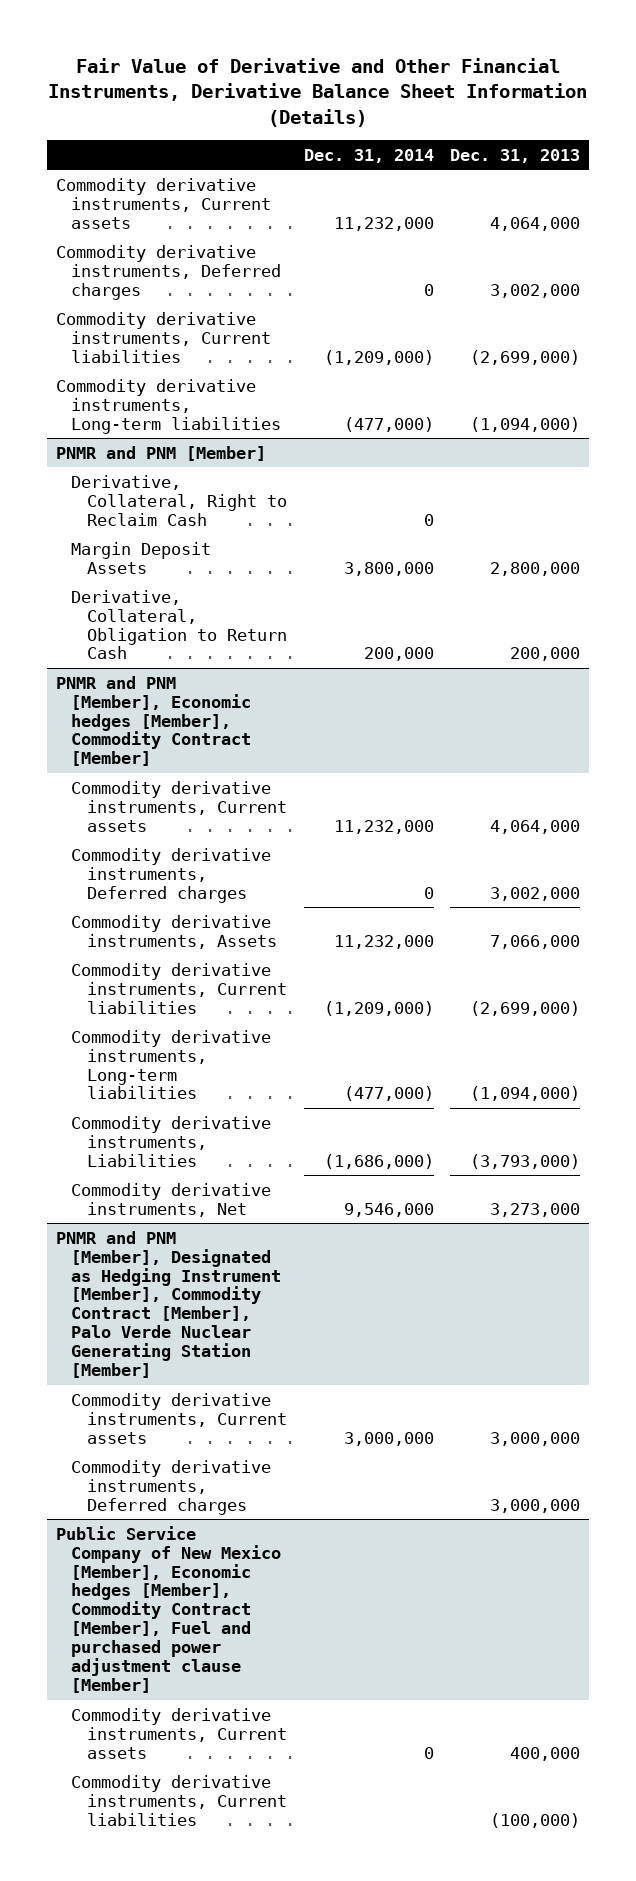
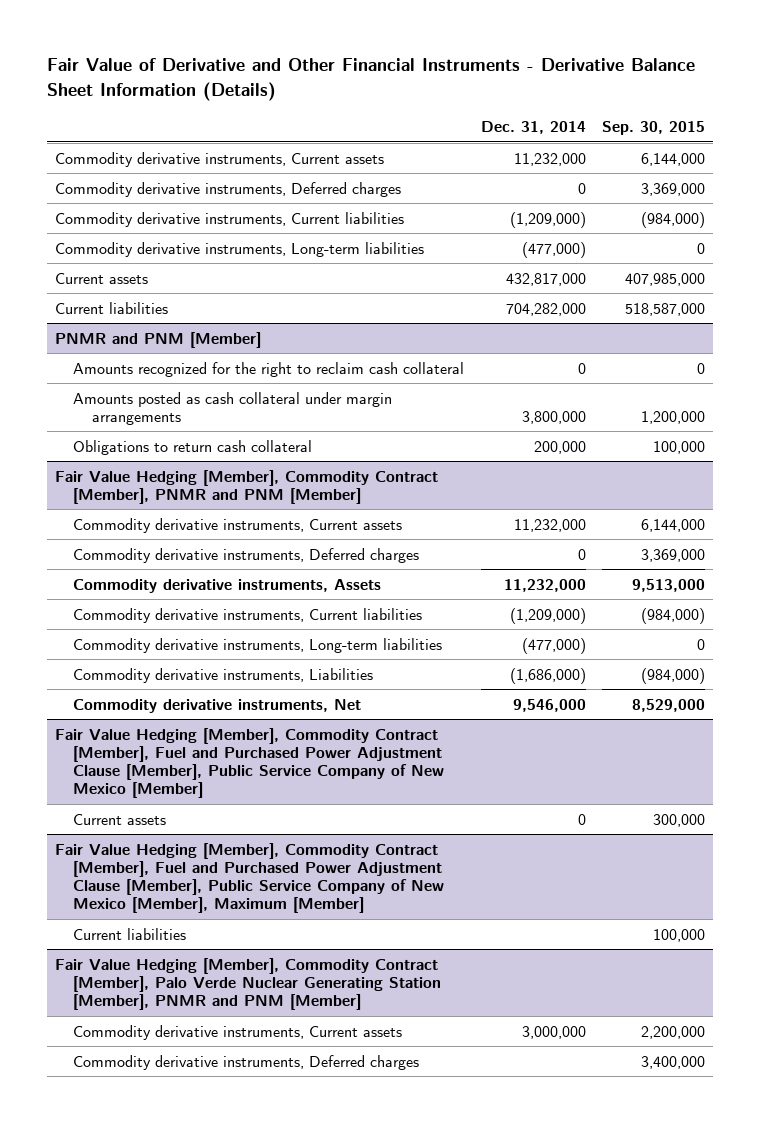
- Fair Value of Derivative and Other Financial Instruments, Derivative Balance Sheet Information (Details)
+ Fair Value of Derivative and Other Financial Instruments - Derivative Balance Sheet Information (Details)
- | Dec. 31, 2014 | Dec. 31, 2013
+ | Dec. 31, 2014 | Sep. 30, 2015
+ Current assets | 432,817,000 | 407,985,000
+ Current liabilities | 704,282,000 | 518,587,000
@ PNMR and PNM [Member]
- Derivative, Collateral, Right to Reclaim Cash | 0 |
- Margin Deposit Assets | 3,800,000 | 2,800,000
- Derivative, Collateral, Obligation to Return Cash | 200,000 | 200,000
- PNMR and PNM [Member], Economic hedges [Member], Commodity Contract [Member]
@ PNMR and PNM [Member]
+ Amounts recognized for the right to reclaim cash collateral | 0 | 0
+ Amounts posted as cash collateral under margin arrangements | 3,800,000 | 1,200,000
+ Obligations to return cash collateral | 200,000 | 100,000
+ Fair Value Hedging [Member], Commodity Contract [Member], PNMR and PNM [Member]
- PNMR and PNM [Member], Designated as Hedging Instrument [Member], Commodity Contract [Member], Palo Verde Nuclear Generating Station [Member]
+ Fair Value Hedging [Member], Commodity Contract [Member], Fuel and Purchased Power Adjustment Clause [Member], Public Service Company of New Mexico [Member]
+ Current assets | 0 | 300,000
+ Fair Value Hedging [Member], Commodity Contract [Member], Fuel and Purchased Power Adjustment Clause [Member], Public Service Company of New Mexico [Member], Maximum [Member]
+ Current liabilities | | 100,000
+ Fair Value Hedging [Member], Commodity Contract [Member], Palo Verde Nuclear Generating Station [Member], PNMR and PNM [Member]
- Public Service Company of New Mexico [Member], Economic hedges [Member], Commodity Contract [Member], Fuel and purchased power adjustment clause [Member]
- Commodity derivative instruments, Current assets | 0 | 400,000
- Commodity derivative instruments, Current liabilities | | (100,000)

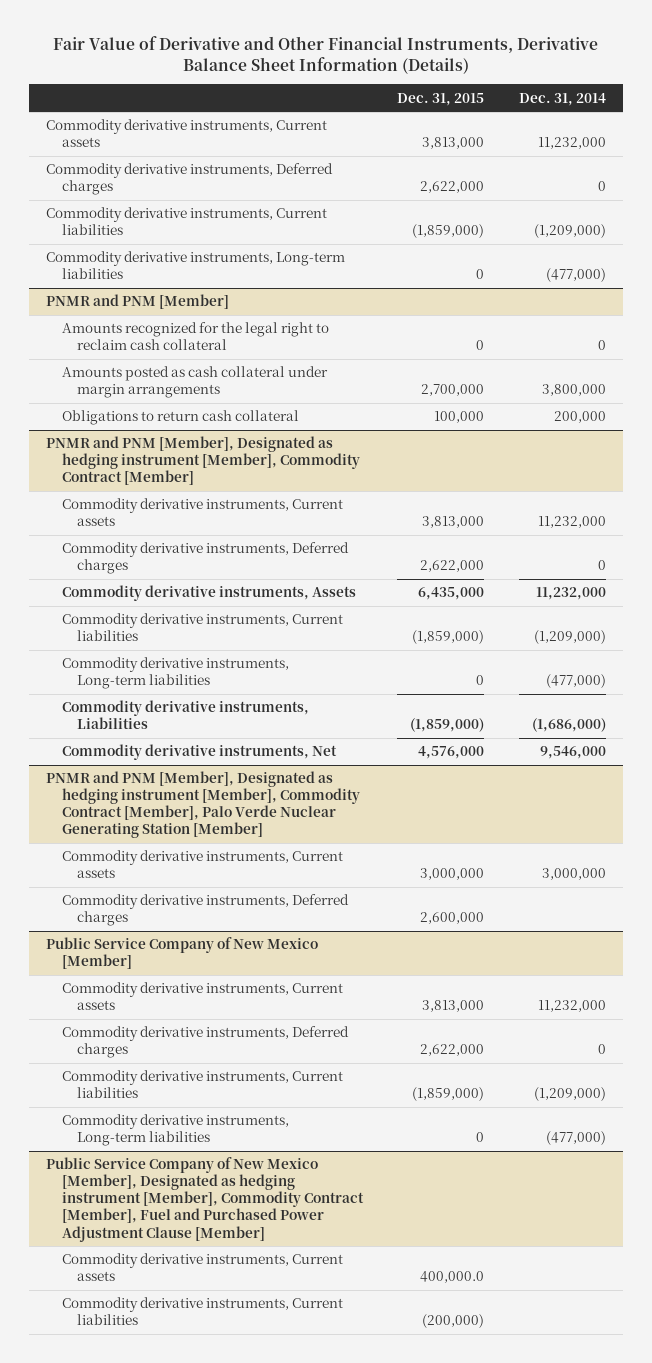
- Fair Value of Derivative and Other Financial Instruments - Derivative Balance Sheet Information (Details)
+ Fair Value of Derivative and Other Financial Instruments, Derivative Balance Sheet Information (Details)
- | Dec. 31, 2014 | Sep. 30, 2015
+ | Dec. 31, 2015 | Dec. 31, 2014
- Current assets | 432,817,000 | 407,985,000
- Current liabilities | 704,282,000 | 518,587,000
@ PNMR and PNM [Member]
- Amounts recognized for the right to reclaim cash collateral | 0 | 0
+ Amounts recognized for the legal right to reclaim cash collateral | 0 | 0
- Fair Value Hedging [Member], Commodity Contract [Member], PNMR and PNM [Member]
+ PNMR and PNM [Member], Designated as hedging instrument [Member], Commodity Contract [Member]
- Fair Value Hedging [Member], Commodity Contract [Member], Fuel and Purchased Power Adjustment Clause [Member], Public Service Company of New Mexico [Member]
- Current assets | 0 | 300,000
- Fair Value Hedging [Member], Commodity Contract [Member], Fuel and Purchased Power Adjustment Clause [Member], Public Service Company of New Mexico [Member], Maximum [Member]
- Current liabilities | | 100,000
- Fair Value Hedging [Member], Commodity Contract [Member], Palo Verde Nuclear Generating Station [Member], PNMR and PNM [Member]
+ PNMR and PNM [Member], Designated as hedging instrument [Member], Commodity Contract [Member], Palo Verde Nuclear Generating Station [Member]
+ Public Service Company of New Mexico [Member]
+ Commodity derivative instruments, Current assets | 3,813,000 | 11,232,000
+ Commodity derivative instruments, Deferred charges | 2,622,000 | 0
+ Commodity derivative instruments, Current liabilities | (1,859,000) | (1,209,000)
+ Commodity derivative instruments, Long-term liabilities | 0 | (477,000)
+ Public Service Company of New Mexico [Member], Designated as hedging instrument [Member], Commodity Contract [Member], Fuel and Purchased Power Adjustment Clause [Member]
+ Commodity derivative instruments, Current assets | 400,000.0 |
+ Commodity derivative instruments, Current liabilities | (200,000) |

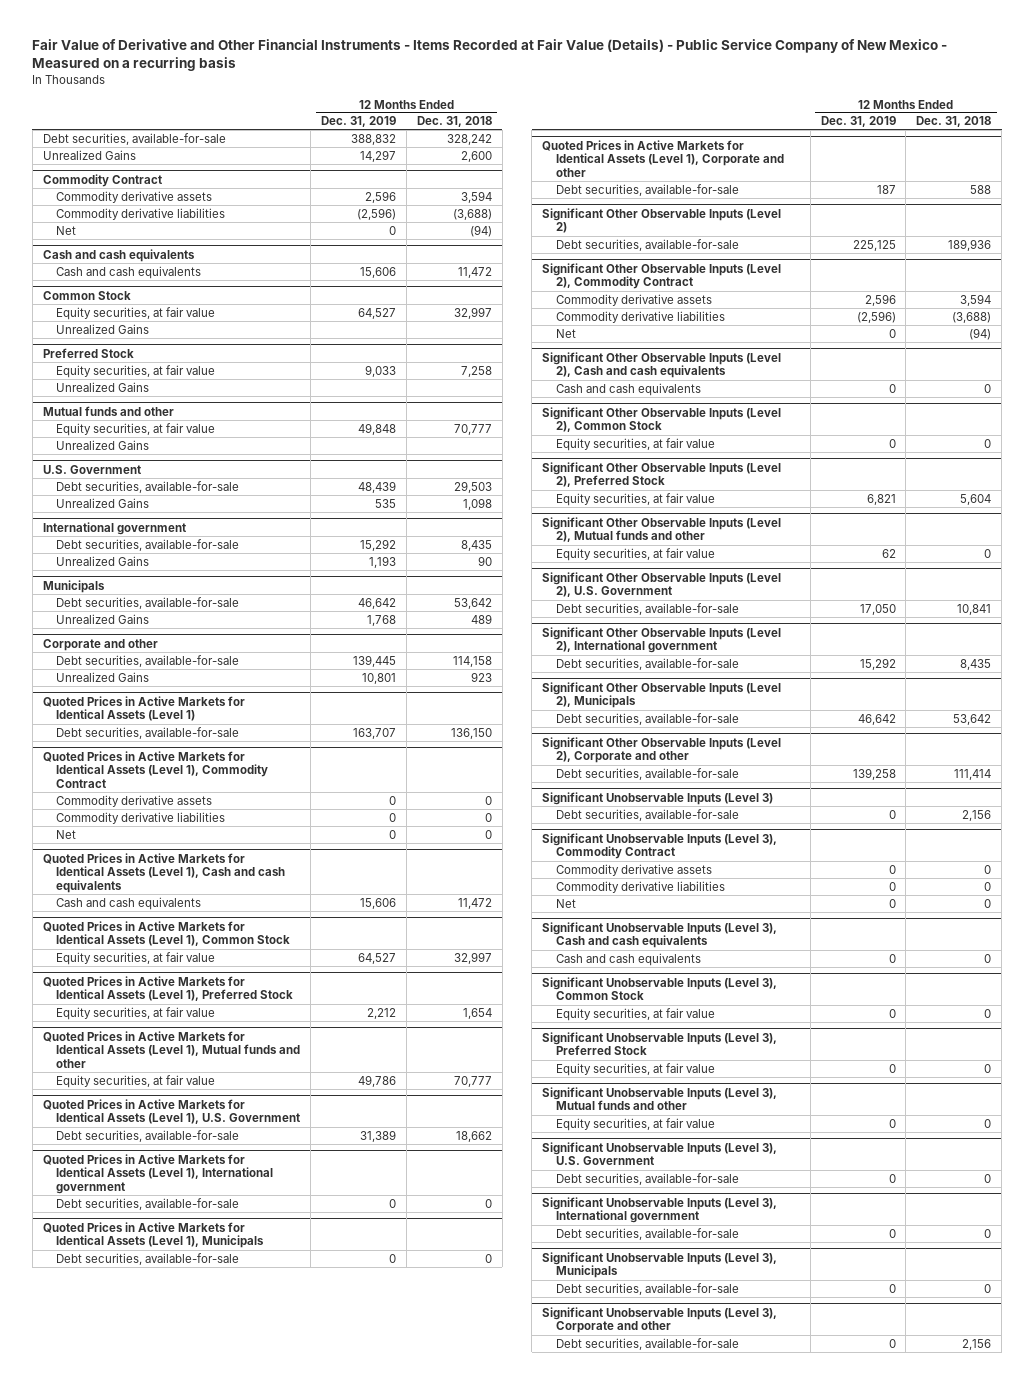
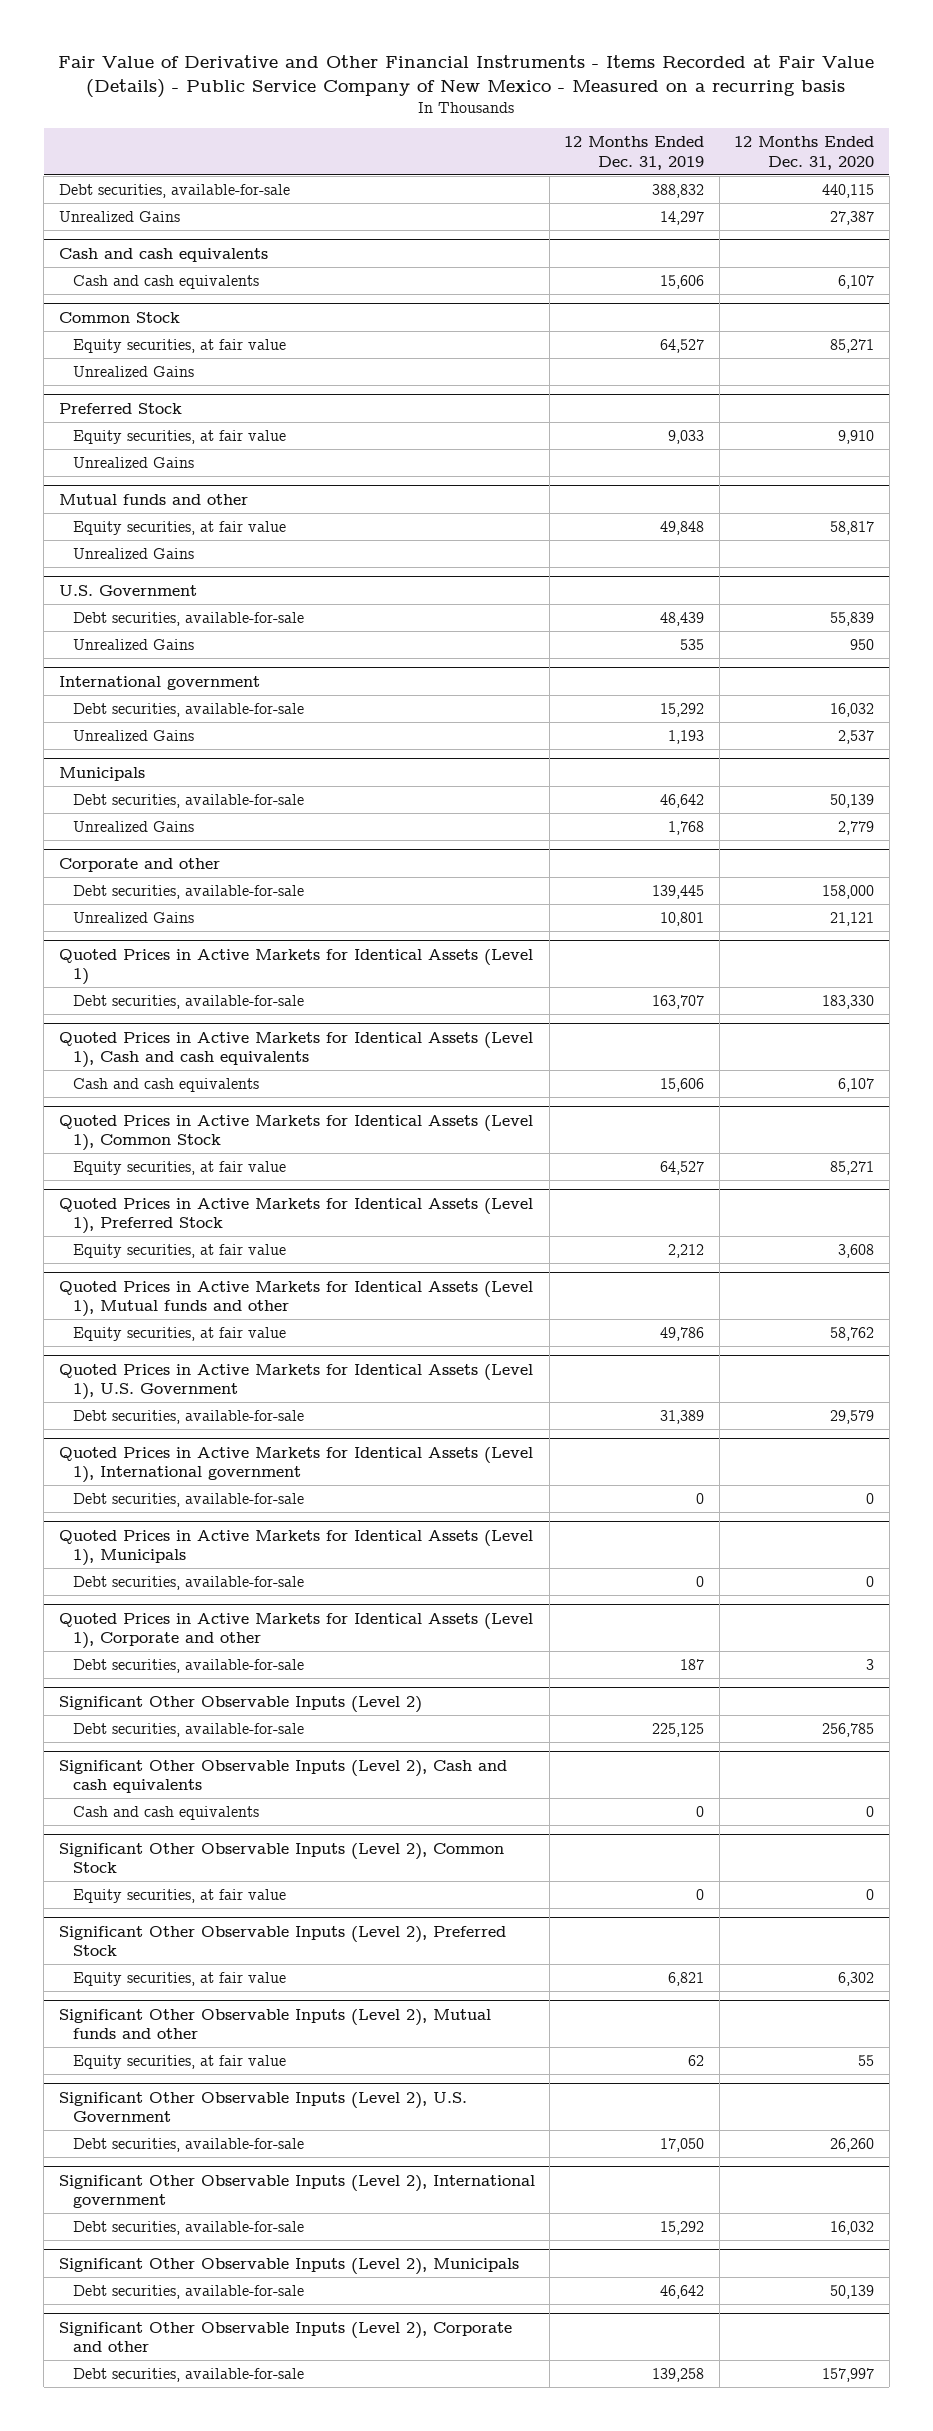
- | 12 Months Ended Dec. 31, 2019 | 12 Months Ended Dec. 31, 2018
+ | 12 Months Ended Dec. 31, 2019 | 12 Months Ended Dec. 31, 2020
- Commodity Contract
- Commodity derivative assets | 2,596 | 3,594
- Commodity derivative liabilities | (2,596) | (3,688)
- Net | 0 | (94)
- Quoted Prices in Active Markets for Identical Assets (Level 1), Commodity Contract
- Commodity derivative assets | 0 | 0
- Commodity derivative liabilities | 0 | 0
- Net | 0 | 0
- Significant Other Observable Inputs (Level 2), Commodity Contract
- Commodity derivative assets | 2,596 | 3,594
- Commodity derivative liabilities | (2,596) | (3,688)
- Net | 0 | (94)
- Significant Unobservable Inputs (Level 3)
- Debt securities, available-for-sale | 0 | 2,156
- Significant Unobservable Inputs (Level 3), Commodity Contract
- Commodity derivative assets | 0 | 0
- Commodity derivative liabilities | 0 | 0
- Net | 0 | 0
- Significant Unobservable Inputs (Level 3), Cash and cash equivalents
- Cash and cash equivalents | 0 | 0
- Significant Unobservable Inputs (Level 3), Common Stock
- Equity securities, at fair value | 0 | 0
- Significant Unobservable Inputs (Level 3), Preferred Stock
- Equity securities, at fair value | 0 | 0
- Significant Unobservable Inputs (Level 3), Mutual funds and other
- Equity securities, at fair value | 0 | 0
- Significant Unobservable Inputs (Level 3), U.S. Government
- Debt securities, available-for-sale | 0 | 0
- Significant Unobservable Inputs (Level 3), International government
- Debt securities, available-for-sale | 0 | 0
- Significant Unobservable Inputs (Level 3), Municipals
- Debt securities, available-for-sale | 0 | 0
- Significant Unobservable Inputs (Level 3), Corporate and other
- Debt securities, available-for-sale | 0 | 2,156

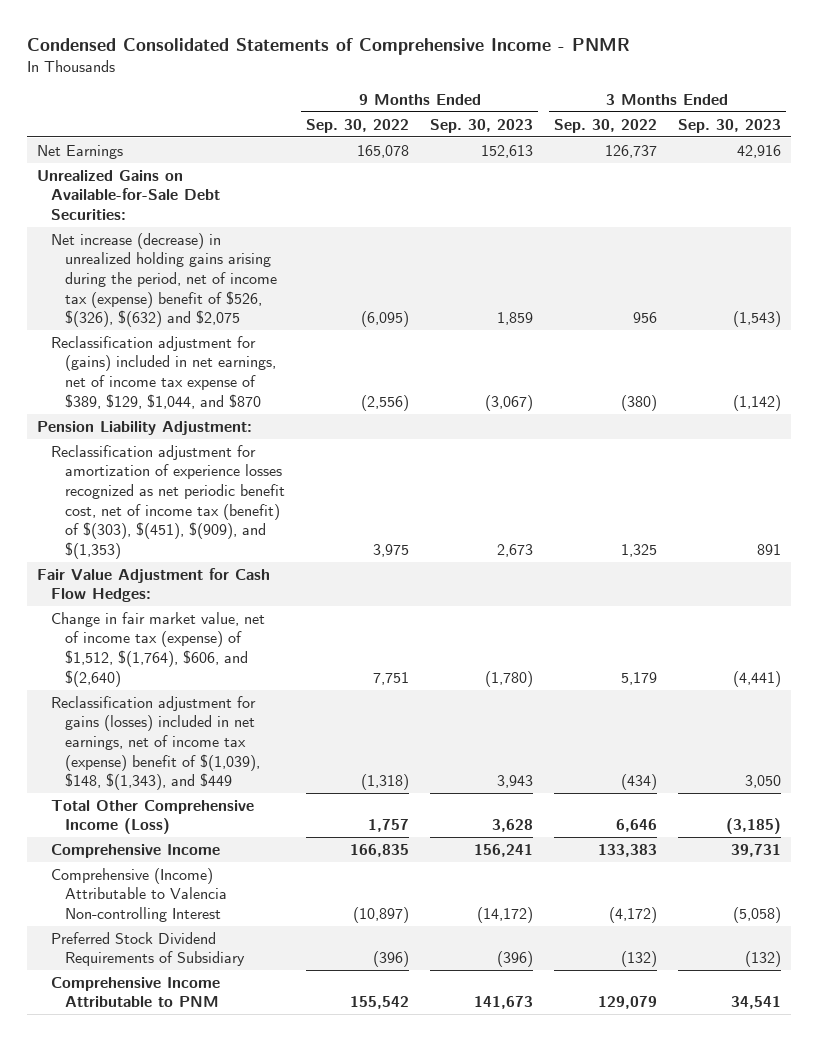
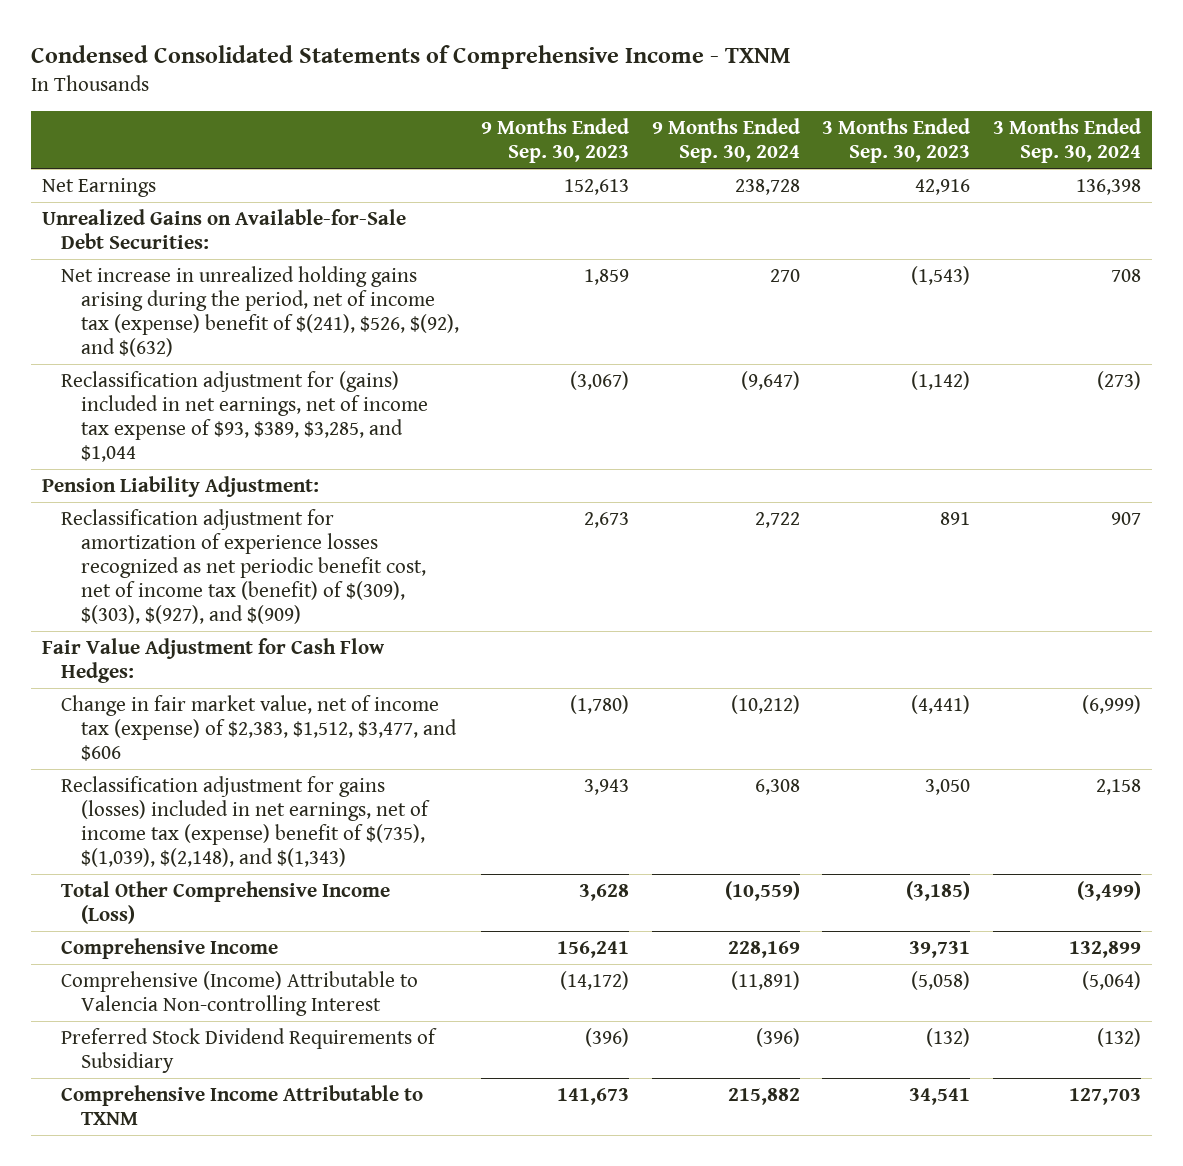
- Condensed Consolidated Statements of Comprehensive Income - PNMR
+ Condensed Consolidated Statements of Comprehensive Income - TXNM
- | 9 Months Ended Sep. 30, 2022 | 9 Months Ended Sep. 30, 2023 | 3 Months Ended Sep. 30, 2022 | 3 Months Ended Sep. 30, 2023
+ | 9 Months Ended Sep. 30, 2023 | 9 Months Ended Sep. 30, 2024 | 3 Months Ended Sep. 30, 2023 | 3 Months Ended Sep. 30, 2024
- Net increase (decrease) in unrealized holding gains arising during the period, net of income tax (expense) benefit of $526, $(326), $(632) and $2,075 | (6,095) | 1,859 | 956 | (1,543)
- Reclassification adjustment for (gains) included in net earnings, net of income tax expense of $389, $129, $1,044, and $870 | (2,556) | (3,067) | (380) | (1,142)
+ Net increase in unrealized holding gains arising during the period, net of income tax (expense) benefit of $(241), $526, $(92), and $(632) | 1,859 | 270 | (1,543) | 708
+ Reclassification adjustment for (gains) included in net earnings, net of income tax expense of $93, $389, $3,285, and $1,044 | (3,067) | (9,647) | (1,142) | (273)
- Reclassification adjustment for amortization of experience losses recognized as net periodic benefit cost, net of income tax (benefit) of $(303), $(451), $(909), and $(1,353) | 3,975 | 2,673 | 1,325 | 891
+ Reclassification adjustment for amortization of experience losses recognized as net periodic benefit cost, net of income tax (benefit) of $(309), $(303), $(927), and $(909) | 2,673 | 2,722 | 891 | 907
- Change in fair market value, net of income tax (expense) of $1,512, $(1,764), $606, and $(2,640) | 7,751 | (1,780) | 5,179 | (4,441)
- Reclassification adjustment for gains (losses) included in net earnings, net of income tax (expense) benefit of $(1,039), $148, $(1,343), and $449 | (1,318) | 3,943 | (434) | 3,050
+ Change in fair market value, net of income tax (expense) of $2,383, $1,512, $3,477, and $606 | (1,780) | (10,212) | (4,441) | (6,999)
+ Reclassification adjustment for gains (losses) included in net earnings, net of income tax (expense) benefit of $(735), $(1,039), $(2,148), and $(1,343) | 3,943 | 6,308 | 3,050 | 2,158
- Comprehensive Income Attributable to PNM | 155,542 | 141,673 | 129,079 | 34,541
+ Comprehensive Income Attributable to TXNM | 141,673 | 215,882 | 34,541 | 127,703

